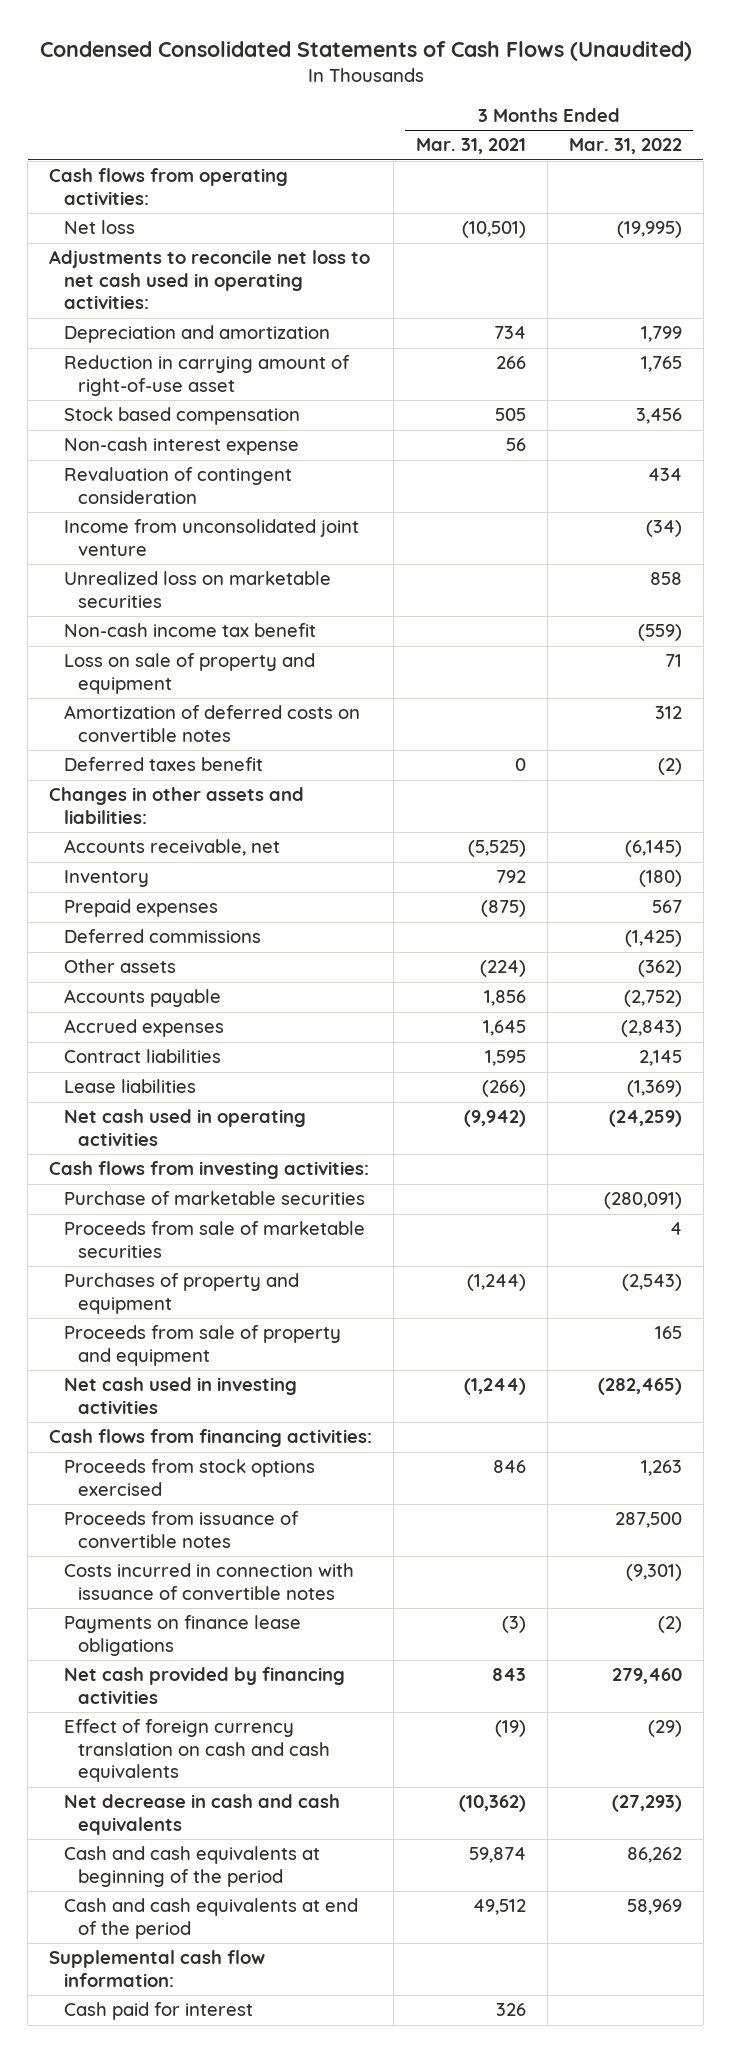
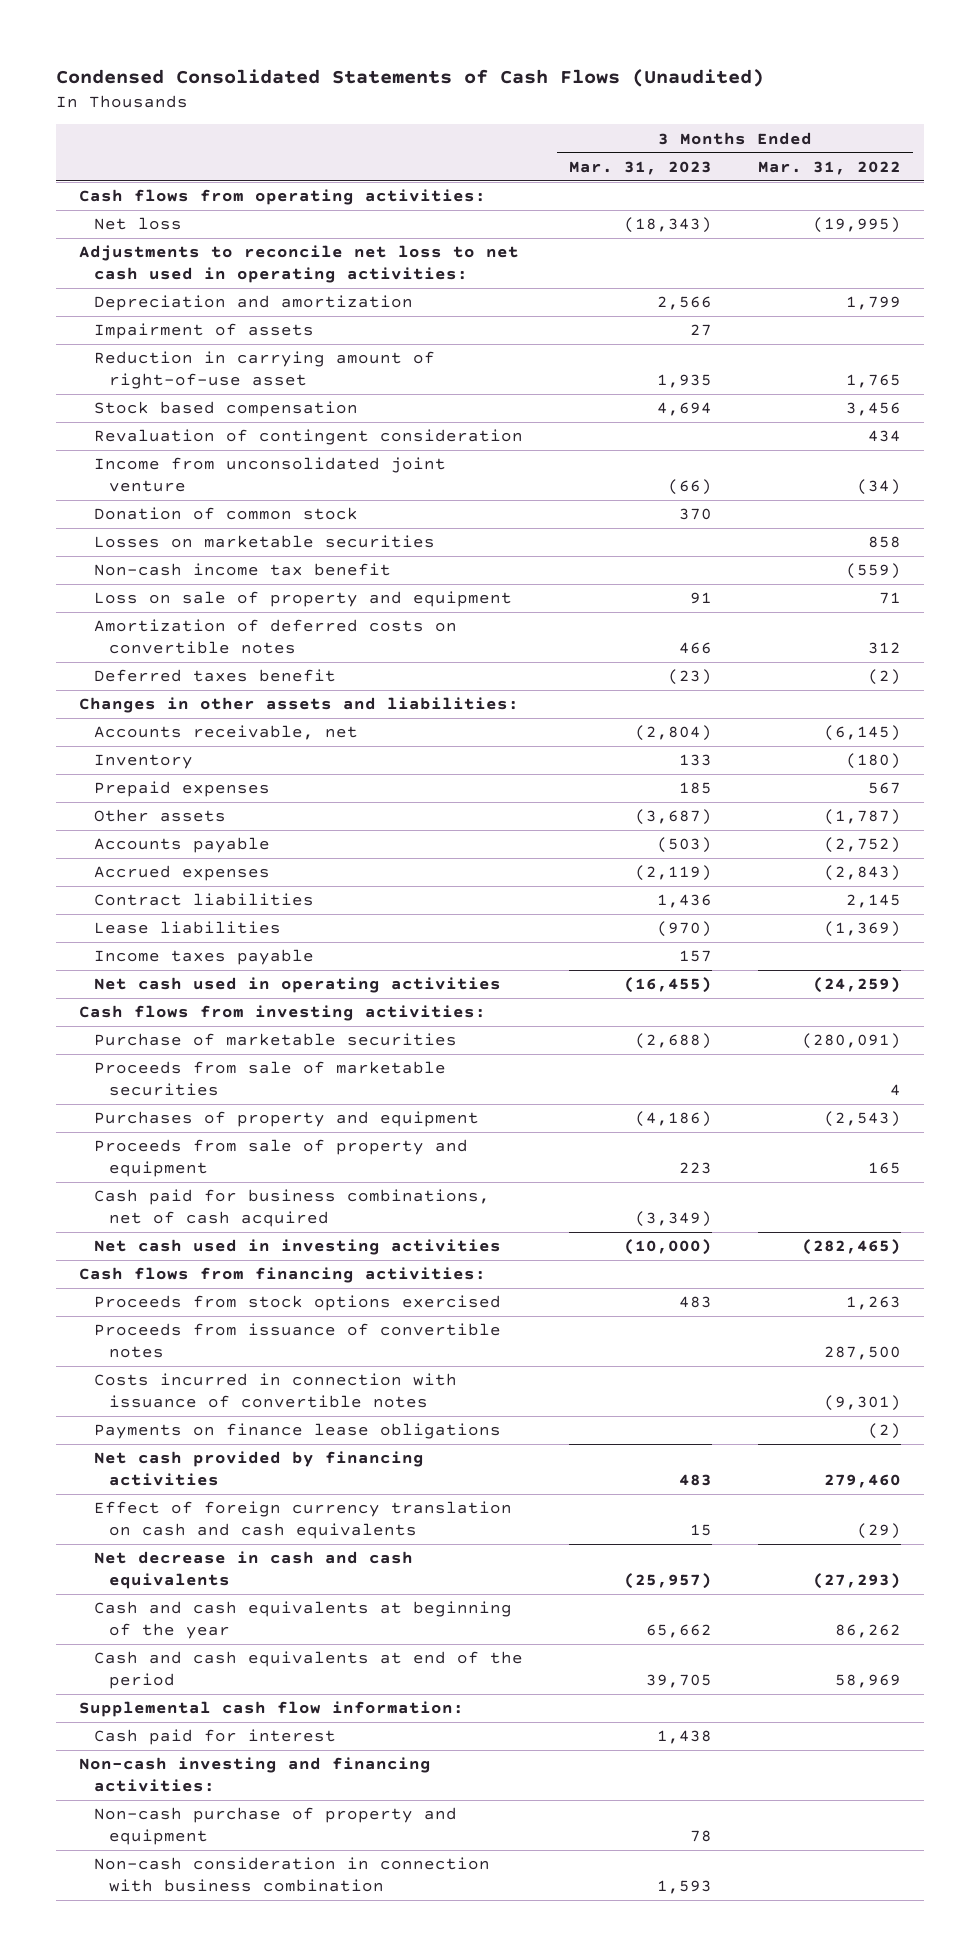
- | 3 Months Ended Mar. 31, 2021 | 3 Months Ended Mar. 31, 2022
+ | 3 Months Ended Mar. 31, 2023 | 3 Months Ended Mar. 31, 2022
+ Impairment of assets | 27 |
- Non-cash interest expense | 56 |
- Unrealized loss on marketable securities | | 858
+ Donation of common stock | 370 |
+ Losses on marketable securities | | 858
- Deferred commissions | | (1,425)
- Other assets | (224) | (362)
+ Other assets | (3,687) | (1,787)
+ Income taxes payable | 157 |
+ Cash paid for business combinations, net of cash acquired | (3,349) |
- Cash and cash equivalents at beginning of the period | 59,874 | 86,262
+ Cash and cash equivalents at beginning of the year | 65,662 | 86,262
+ Non-cash investing and financing activities:
+ Non-cash purchase of property and equipment | 78 |
+ Non-cash consideration in connection with business combination | 1,593 |

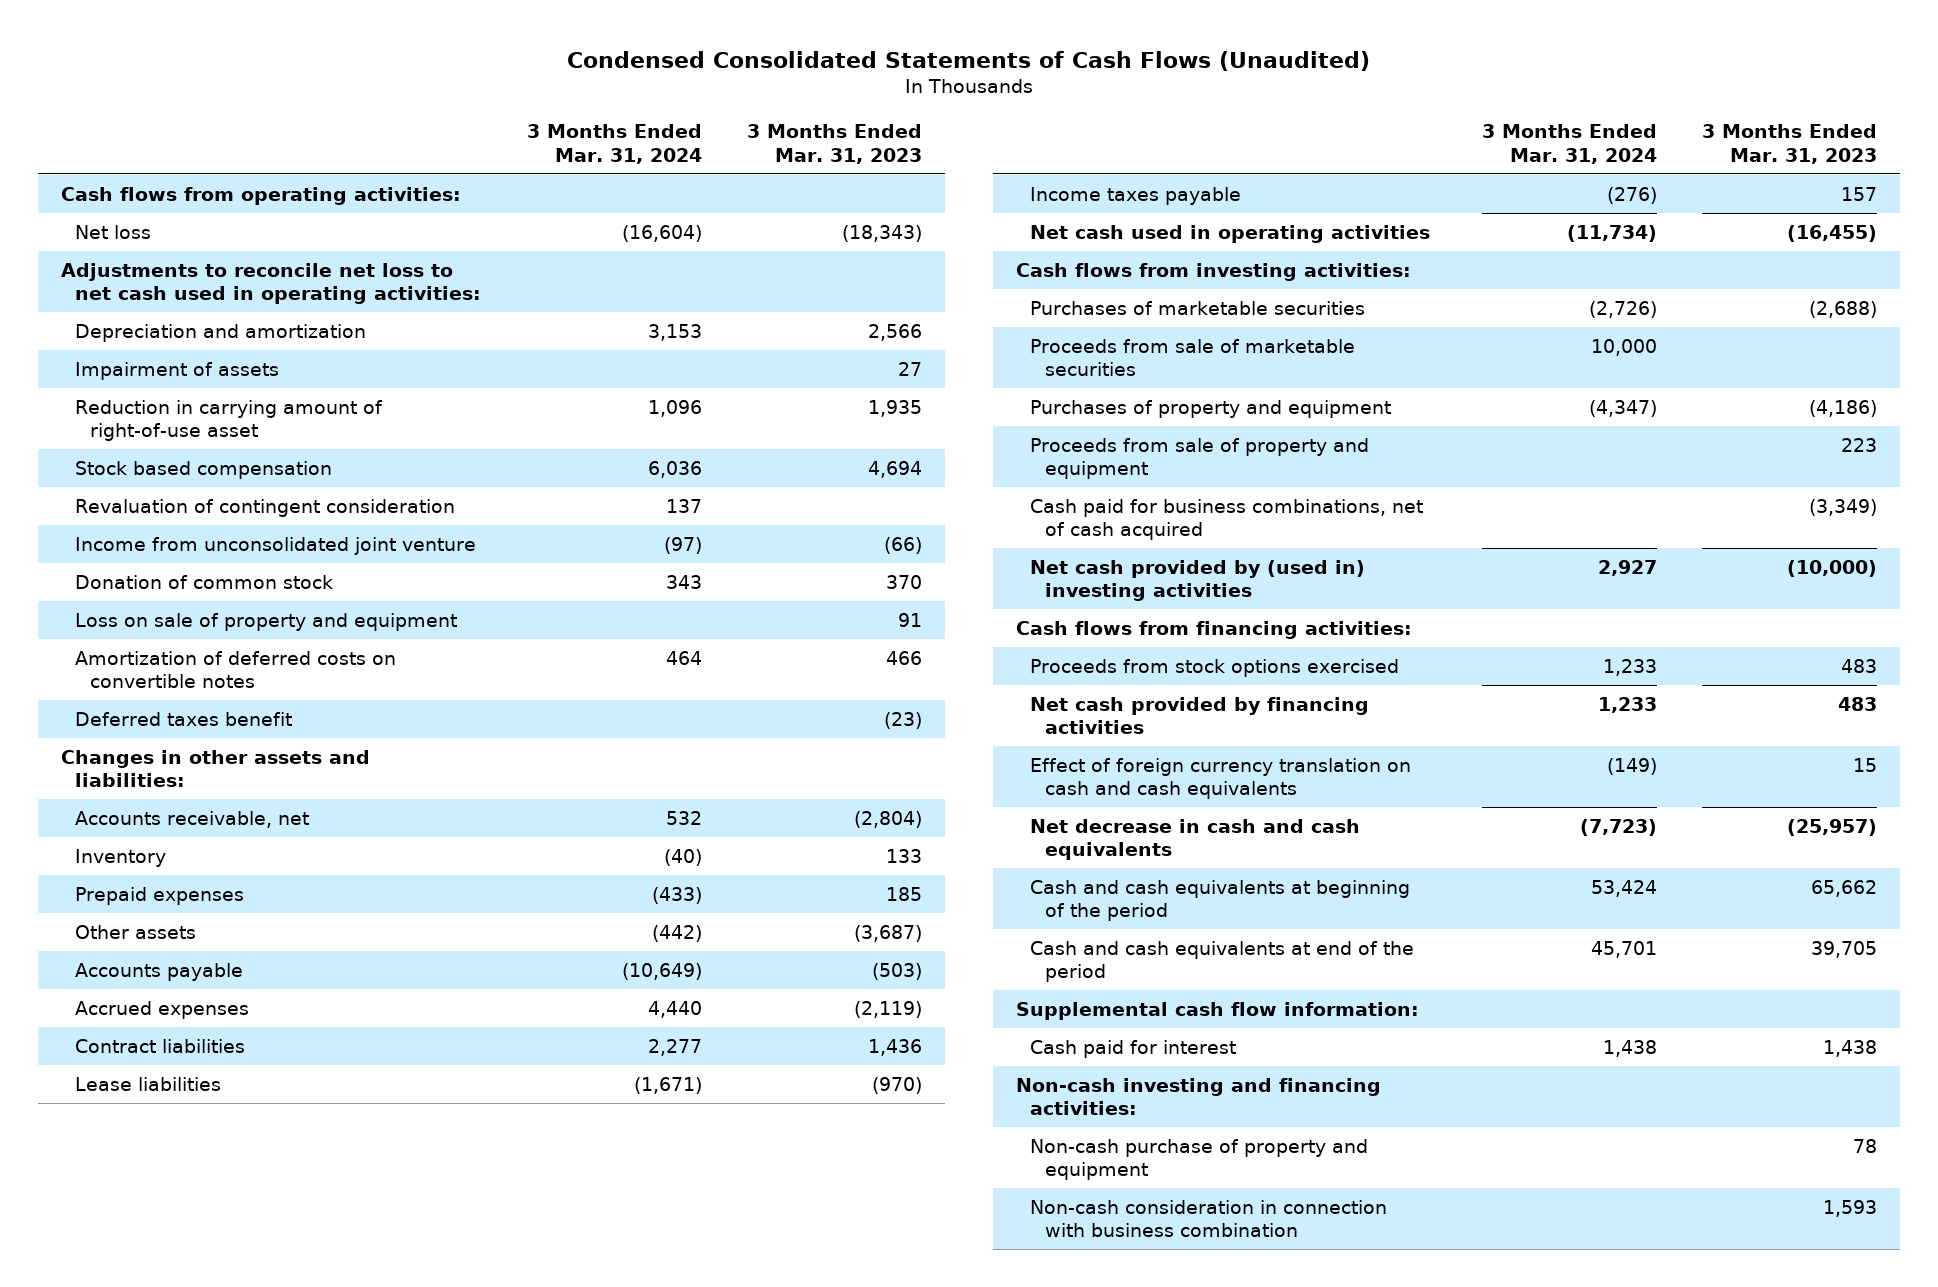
- | 3 Months Ended Mar. 31, 2023 | 3 Months Ended Mar. 31, 2022
+ | 3 Months Ended Mar. 31, 2024 | 3 Months Ended Mar. 31, 2023
- Losses on marketable securities | | 858
- Non-cash income tax benefit | | (559)
- Purchase of marketable securities | (2,688) | (280,091)
+ Purchases of marketable securities | (2,726) | (2,688)
- Net cash used in investing activities | (10,000) | (282,465)
+ Net cash provided by (used in) investing activities | 2,927 | (10,000)
- Proceeds from issuance of convertible notes | | 287,500
- Costs incurred in connection with issuance of convertible notes | | (9,301)
- Payments on finance lease obligations | | (2)
- Cash and cash equivalents at beginning of the year | 65,662 | 86,262
+ Cash and cash equivalents at beginning of the period | 53,424 | 65,662

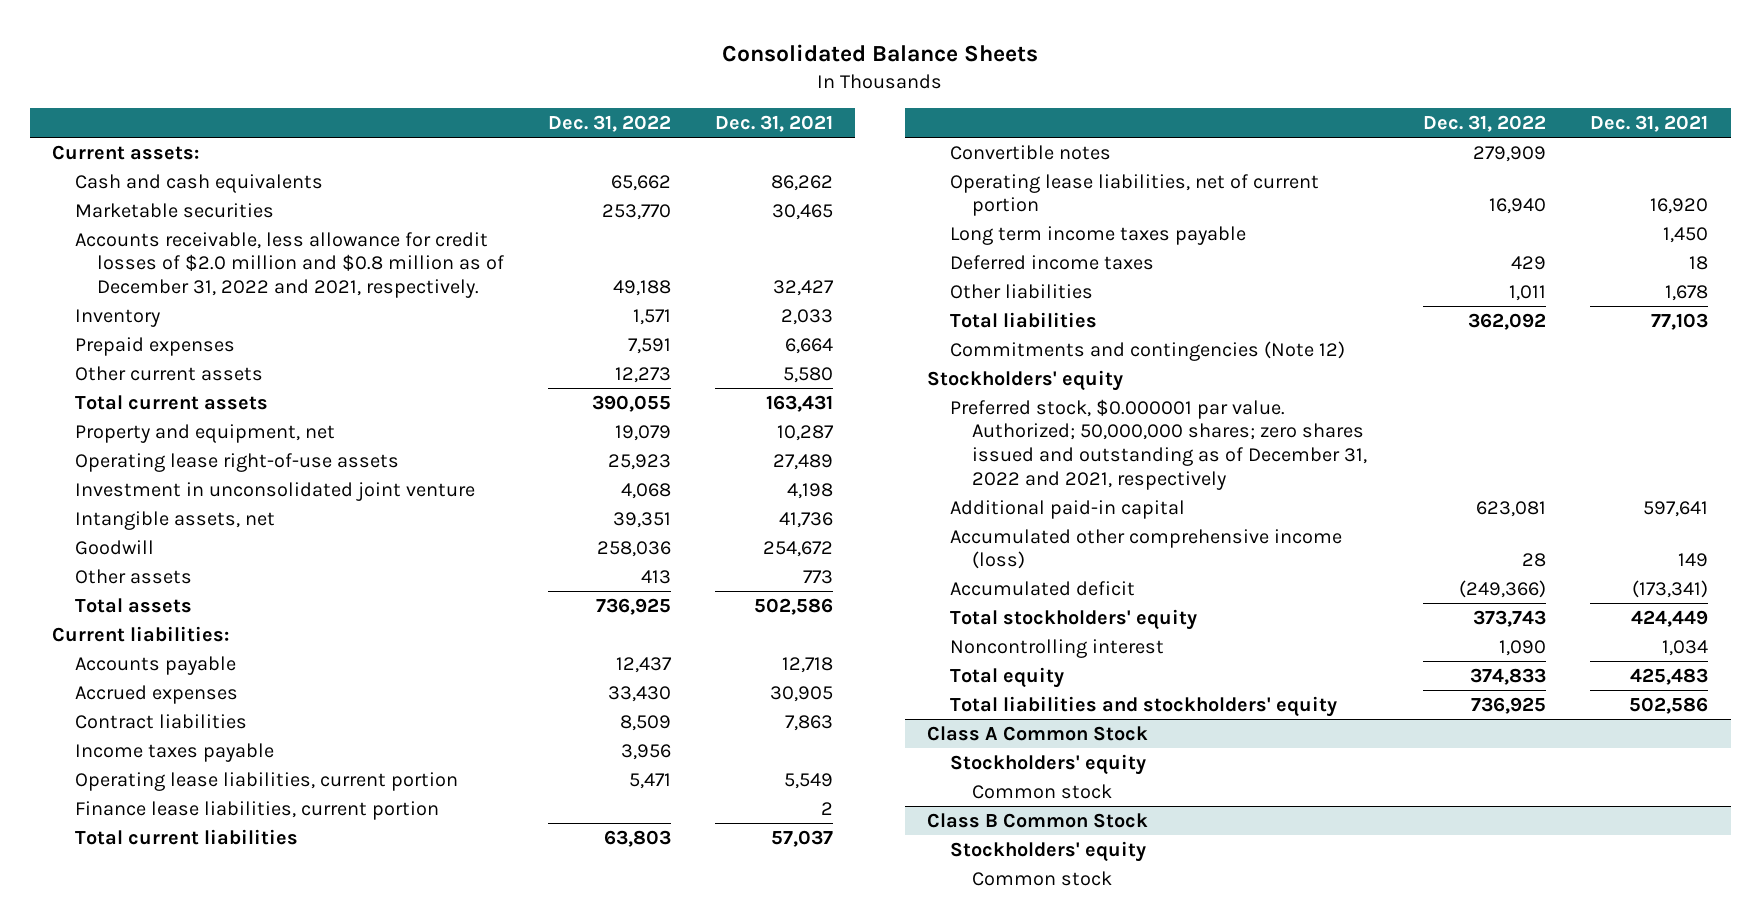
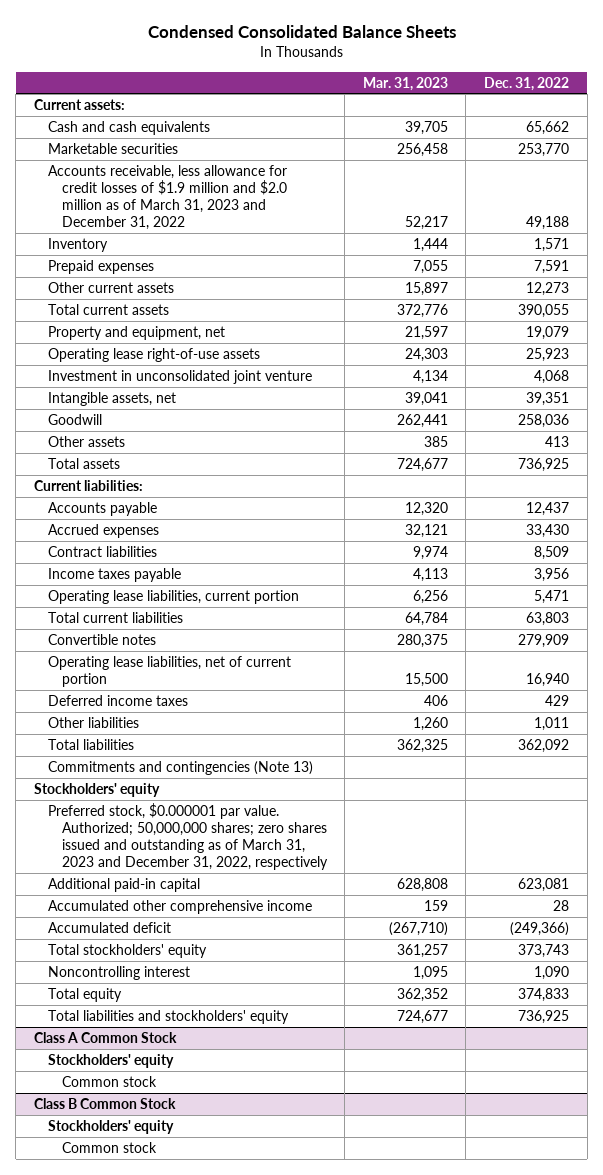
- Consolidated Balance Sheets
+ Condensed Consolidated Balance Sheets
- | Dec. 31, 2022 | Dec. 31, 2021
+ | Mar. 31, 2023 | Dec. 31, 2022
- Accounts receivable, less allowance for credit losses of $2.0 million and $0.8 million as of December 31, 2022 and 2021, respectively. | 49,188 | 32,427
+ Accounts receivable, less allowance for credit losses of $1.9 million and $2.0 million as of March 31, 2023 and December 31, 2022 | 52,217 | 49,188
- Finance lease liabilities, current portion | | 2
- Long term income taxes payable | | 1,450
- Commitments and contingencies (Note 12)
+ Commitments and contingencies (Note 13)
- Preferred stock, $0.000001 par value. Authorized; 50,000,000 shares; zero shares issued and outstanding as of December 31, 2022 and 2021, respectively
+ Preferred stock, $0.000001 par value. Authorized; 50,000,000 shares; zero shares issued and outstanding as of March 31, 2023 and December 31, 2022, respectively
- Accumulated other comprehensive income (loss) | 28 | 149
+ Accumulated other comprehensive income | 159 | 28

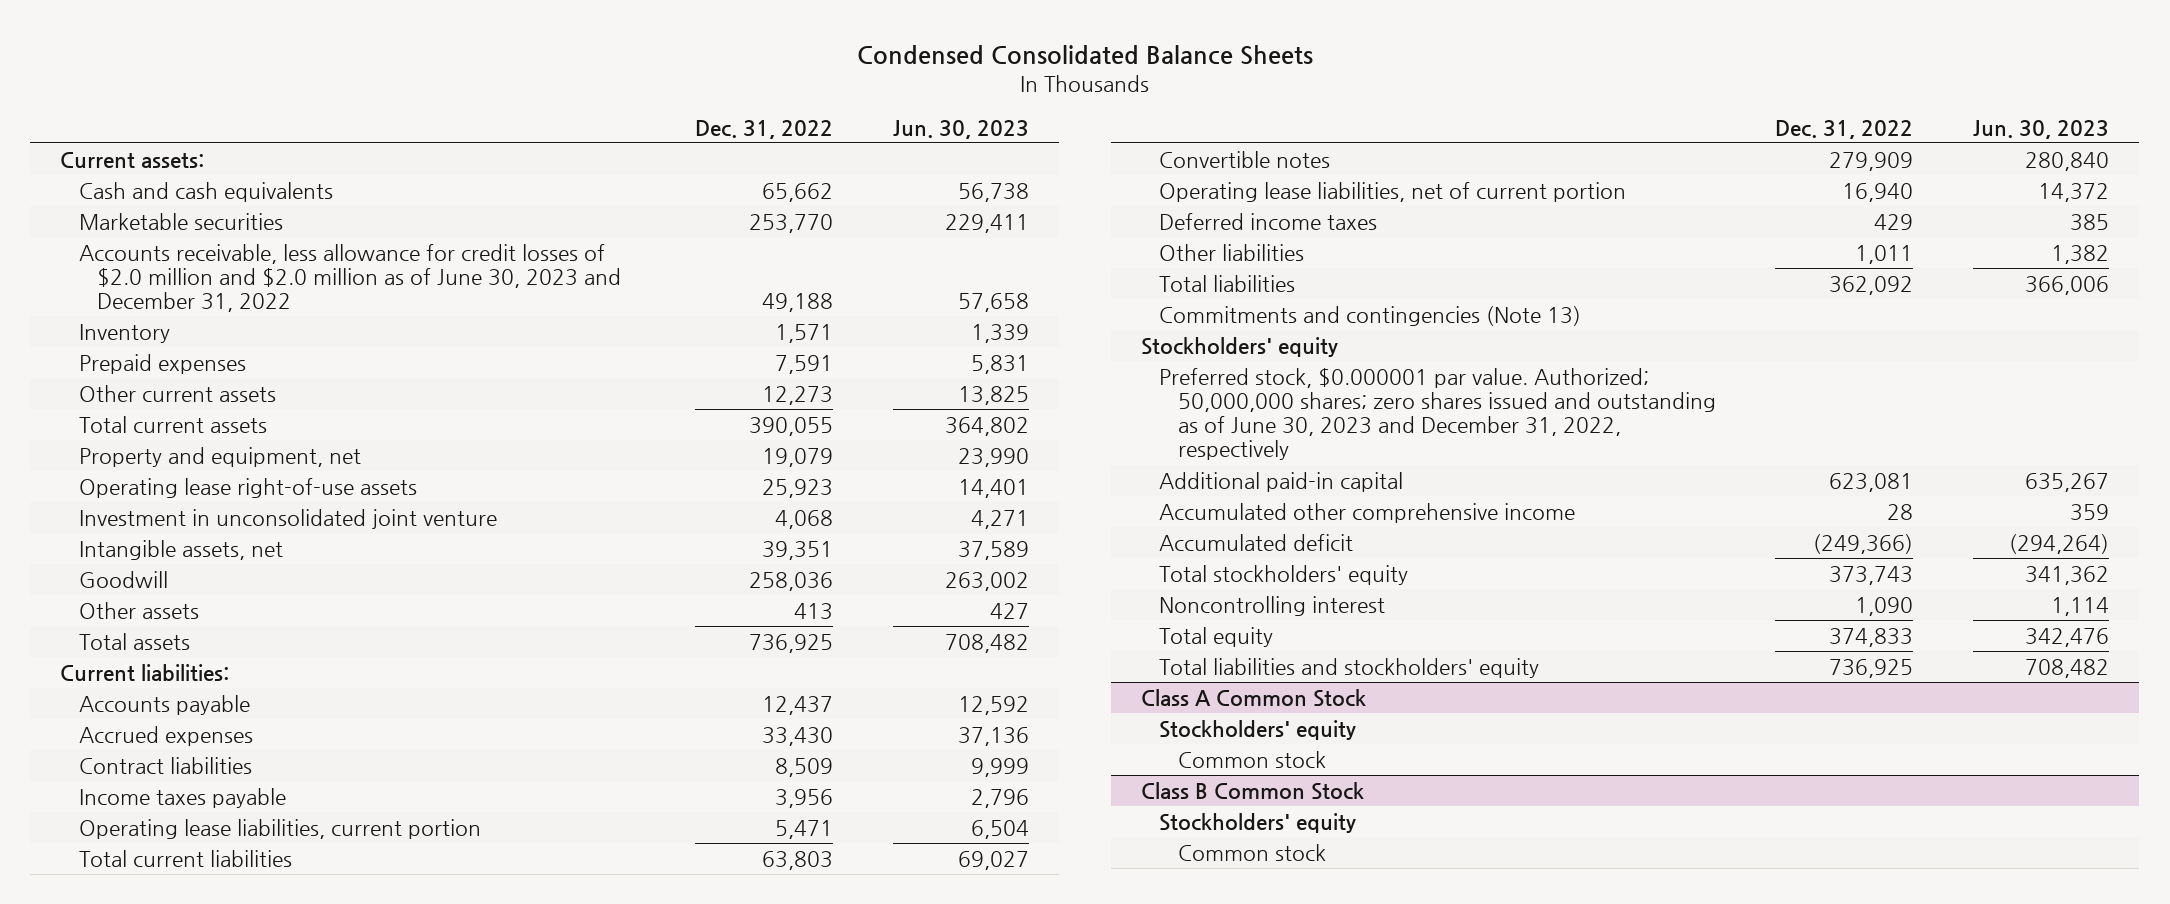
- | Mar. 31, 2023 | Dec. 31, 2022
+ | Dec. 31, 2022 | Jun. 30, 2023
- Accounts receivable, less allowance for credit losses of $1.9 million and $2.0 million as of March 31, 2023 and December 31, 2022 | 52,217 | 49,188
+ Accounts receivable, less allowance for credit losses of $2.0 million and $2.0 million as of June 30, 2023 and December 31, 2022 | 49,188 | 57,658
- Preferred stock, $0.000001 par value. Authorized; 50,000,000 shares; zero shares issued and outstanding as of March 31, 2023 and December 31, 2022, respectively
+ Preferred stock, $0.000001 par value. Authorized; 50,000,000 shares; zero shares issued and outstanding as of June 30, 2023 and December 31, 2022, respectively

